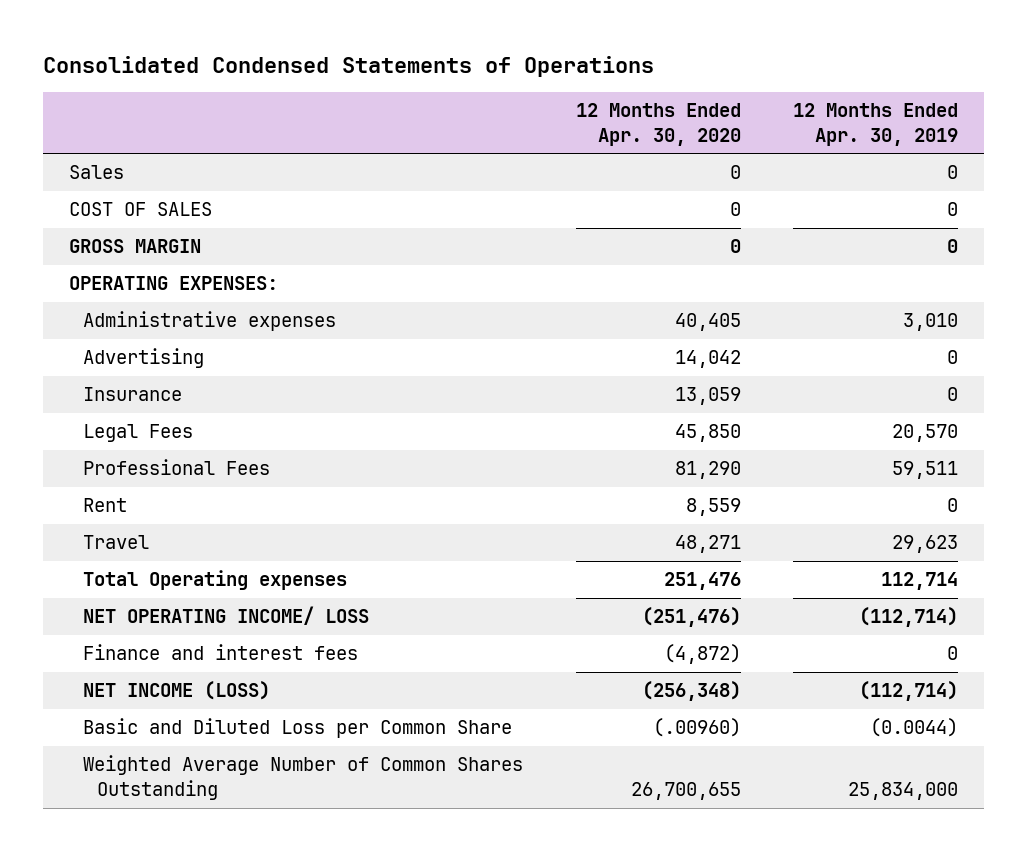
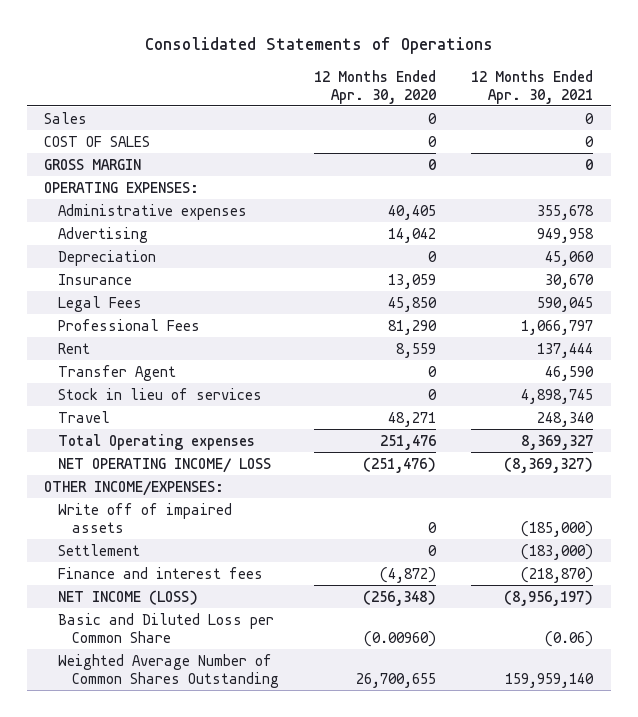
- Consolidated Condensed Statements of Operations
+ Consolidated Statements of Operations
- | 12 Months Ended Apr. 30, 2020 | 12 Months Ended Apr. 30, 2019
+ | 12 Months Ended Apr. 30, 2020 | 12 Months Ended Apr. 30, 2021
+ Depreciation | 0 | 45,060
+ Transfer Agent | 0 | 46,590
+ Stock in lieu of services | 0 | 4,898,745
+ OTHER INCOME/EXPENSES:
+ Write off of impaired assets | 0 | (185,000)
+ Settlement | 0 | (183,000)
- Basic and Diluted Loss per Common Share | (.00960) | (0.0044)
+ Basic and Diluted Loss per Common Share | (0.00960) | (0.06)

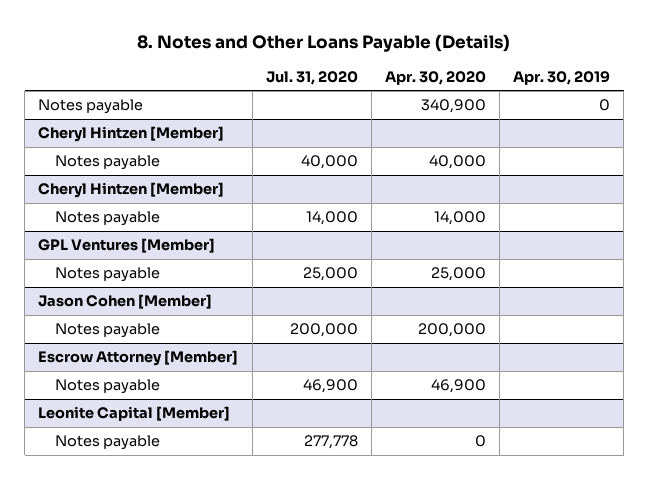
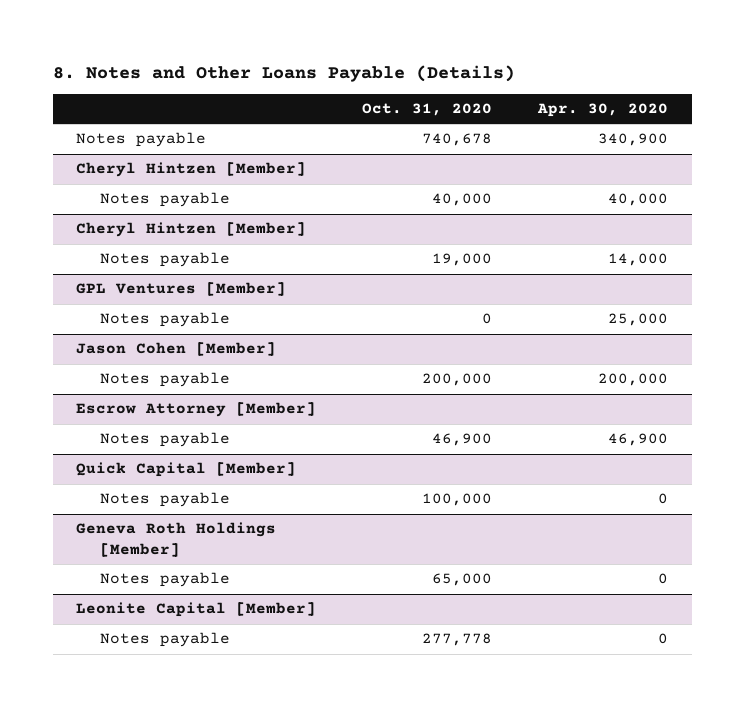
- | Jul. 31, 2020 | Apr. 30, 2020 | Apr. 30, 2019
+ | Oct. 31, 2020 | Apr. 30, 2020
+ Quick Capital [Member]
+ Notes payable | 100,000 | 0
+ Geneva Roth Holdings [Member]
+ Notes payable | 65,000 | 0

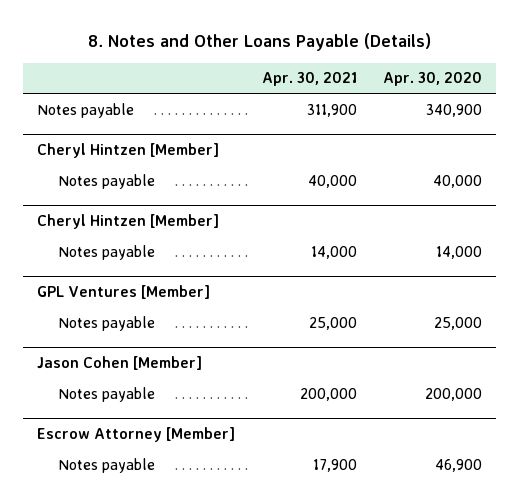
- | Oct. 31, 2020 | Apr. 30, 2020
+ | Apr. 30, 2021 | Apr. 30, 2020
- Quick Capital [Member]
- Notes payable | 100,000 | 0
- Geneva Roth Holdings [Member]
- Notes payable | 65,000 | 0
- Leonite Capital [Member]
- Notes payable | 277,778 | 0

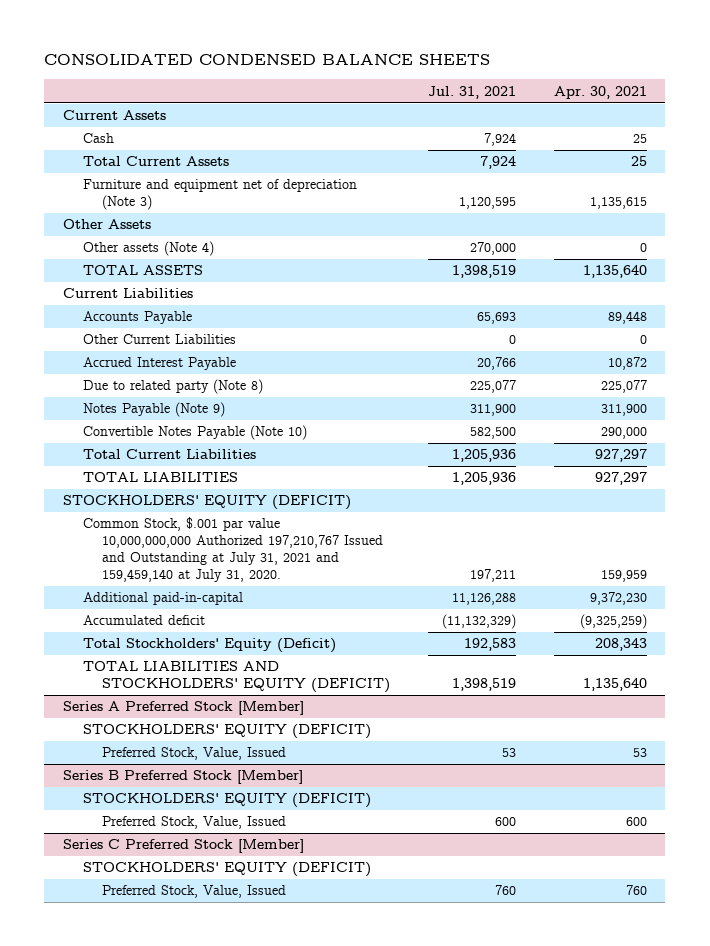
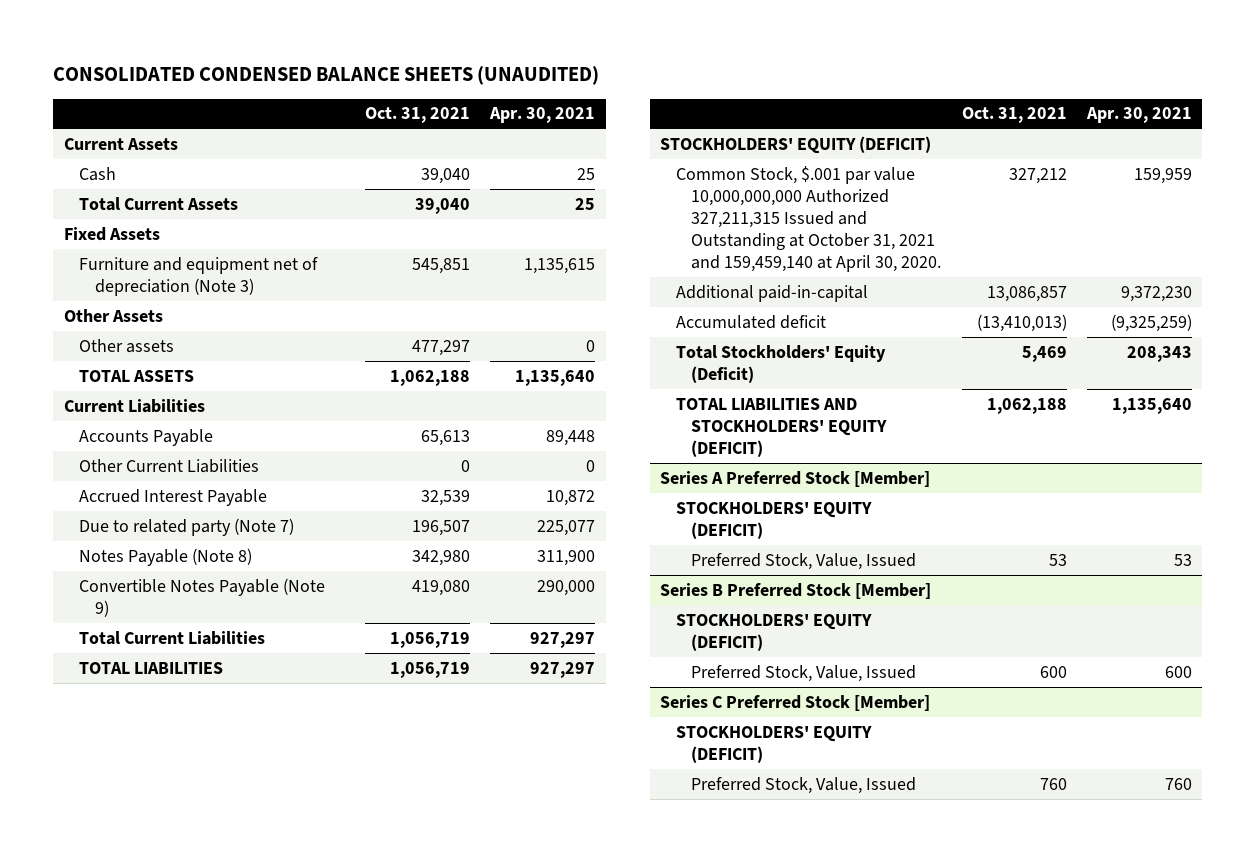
- CONSOLIDATED CONDENSED BALANCE SHEETS
+ CONSOLIDATED CONDENSED BALANCE SHEETS (UNAUDITED)
- | Jul. 31, 2021 | Apr. 30, 2021
+ | Oct. 31, 2021 | Apr. 30, 2021
+ Fixed Assets
- Other assets (Note 4) | 270,000 | 0
+ Other assets | 477,297 | 0
- Due to related party (Note 8) | 225,077 | 225,077
- Notes Payable (Note 9) | 311,900 | 311,900
- Convertible Notes Payable (Note 10) | 582,500 | 290,000
+ Due to related party (Note 7) | 196,507 | 225,077
+ Notes Payable (Note 8) | 342,980 | 311,900
+ Convertible Notes Payable (Note 9) | 419,080 | 290,000
- Common Stock, $.001 par value 10,000,000,000 Authorized 197,210,767 Issued and Outstanding at July 31, 2021 and 159,459,140 at July 31, 2020. | 197,211 | 159,959
+ Common Stock, $.001 par value 10,000,000,000 Authorized 327,211,315 Issued and Outstanding at October 31, 2021 and 159,459,140 at April 30, 2020. | 327,212 | 159,959

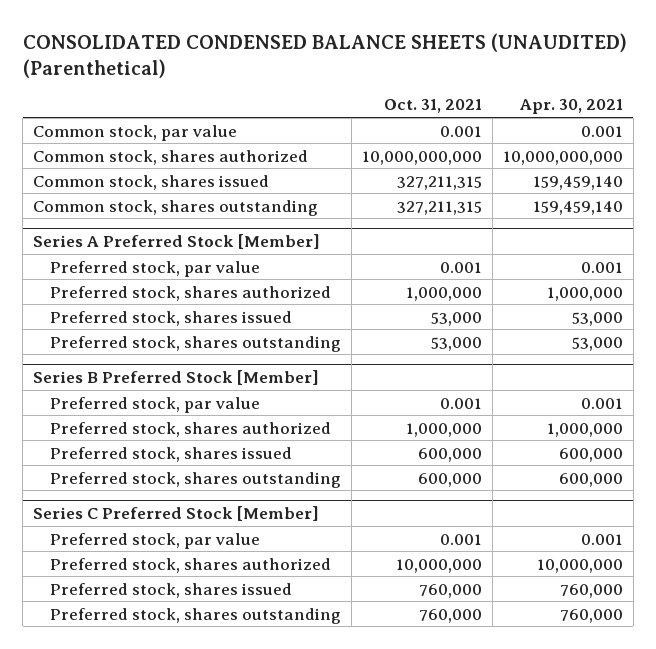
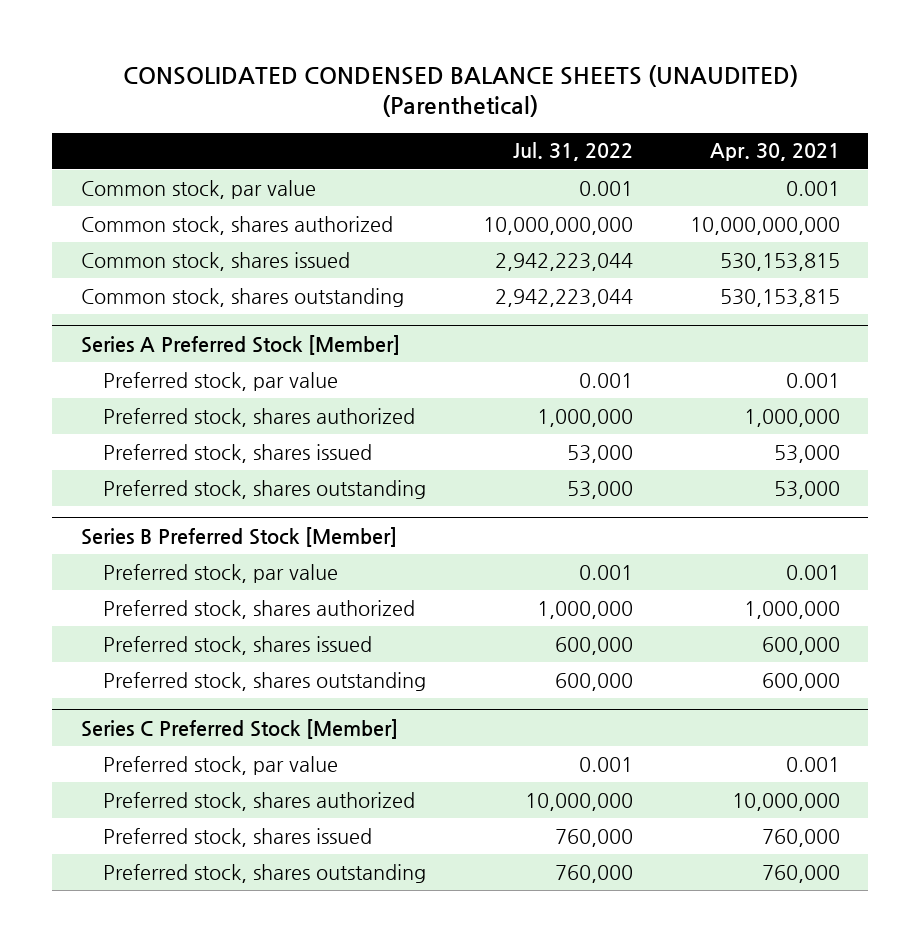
- | Oct. 31, 2021 | Apr. 30, 2021
+ | Jul. 31, 2022 | Apr. 30, 2021
- Common stock, shares issued | 327,211,315 | 159,459,140
- Common stock, shares outstanding | 327,211,315 | 159,459,140
+ Common stock, shares issued | 2,942,223,044 | 530,153,815
+ Common stock, shares outstanding | 2,942,223,044 | 530,153,815

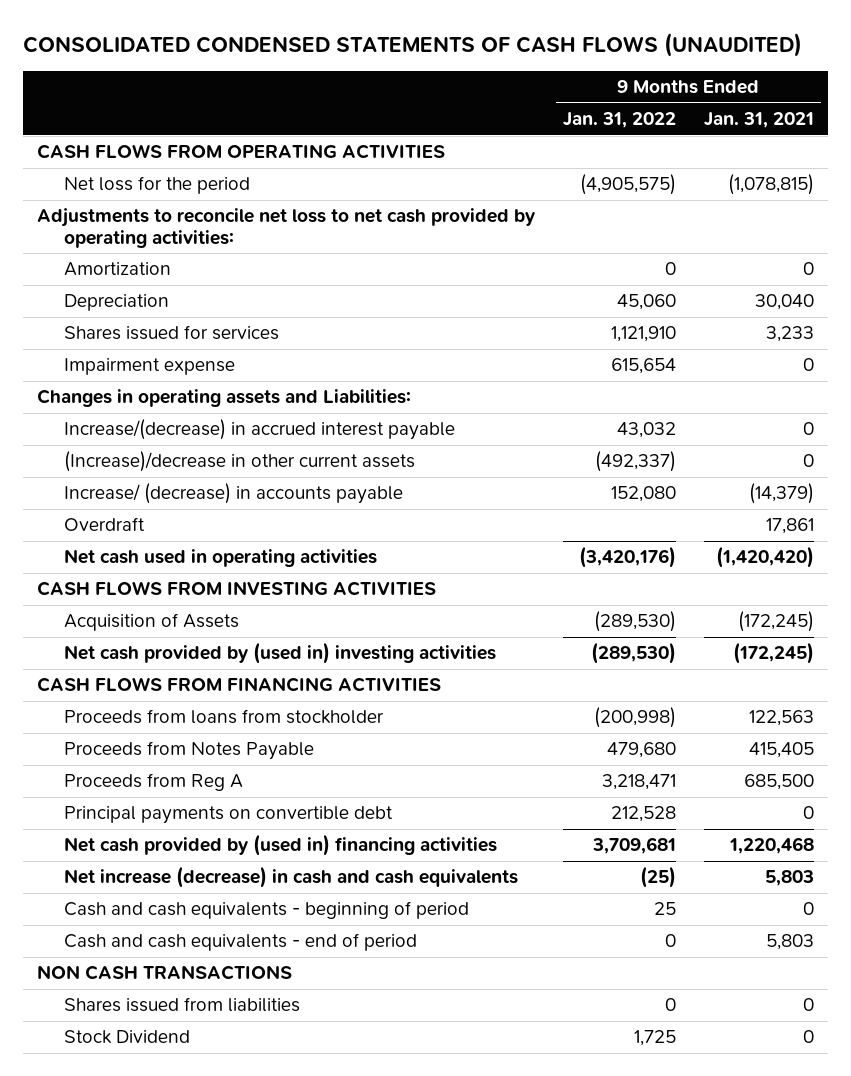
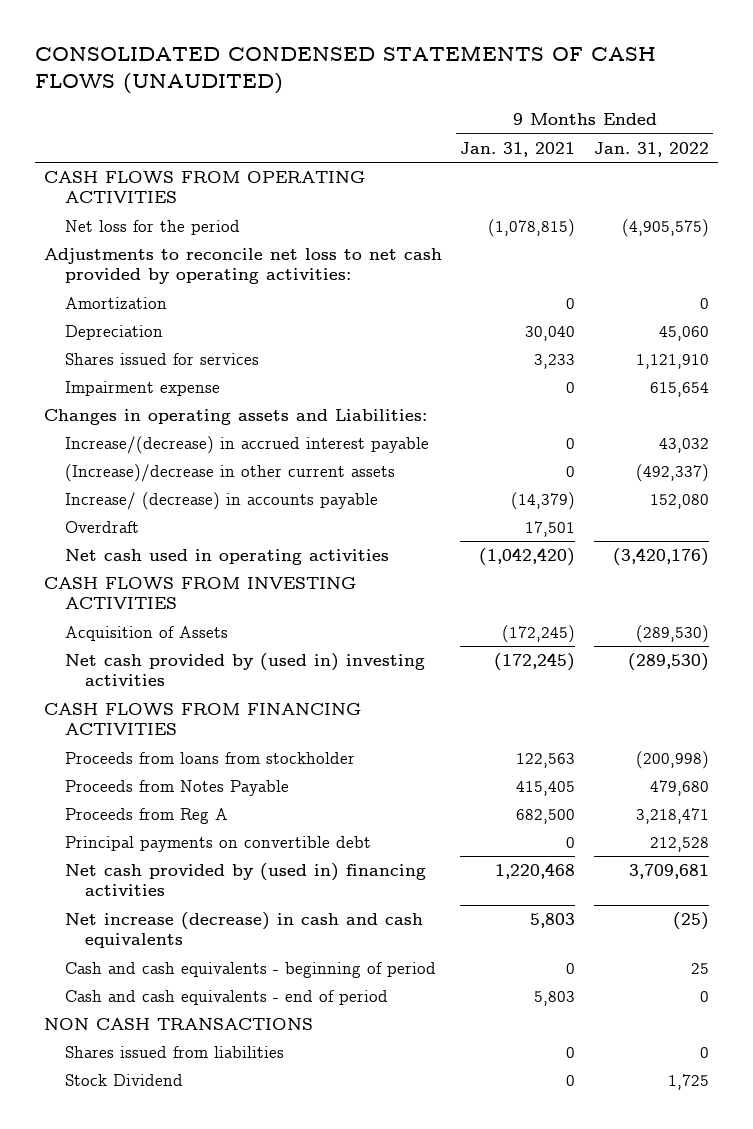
- | 9 Months Ended Jan. 31, 2022 | 9 Months Ended Jan. 31, 2021
+ | 9 Months Ended Jan. 31, 2021 | 9 Months Ended Jan. 31, 2022
- Overdraft | | 17,861
- Net cash used in operating activities | (3,420,176) | (1,420,420)
+ Overdraft | 17,501 |
+ Net cash used in operating activities | (1,042,420) | (3,420,176)
- Proceeds from Reg A | 3,218,471 | 685,500
+ Proceeds from Reg A | 682,500 | 3,218,471

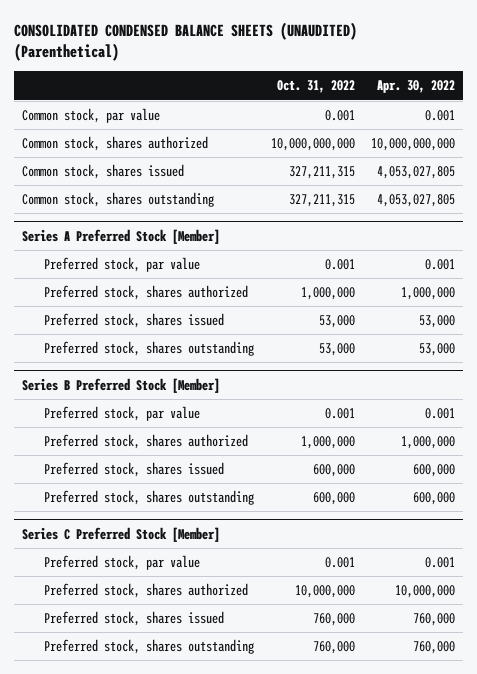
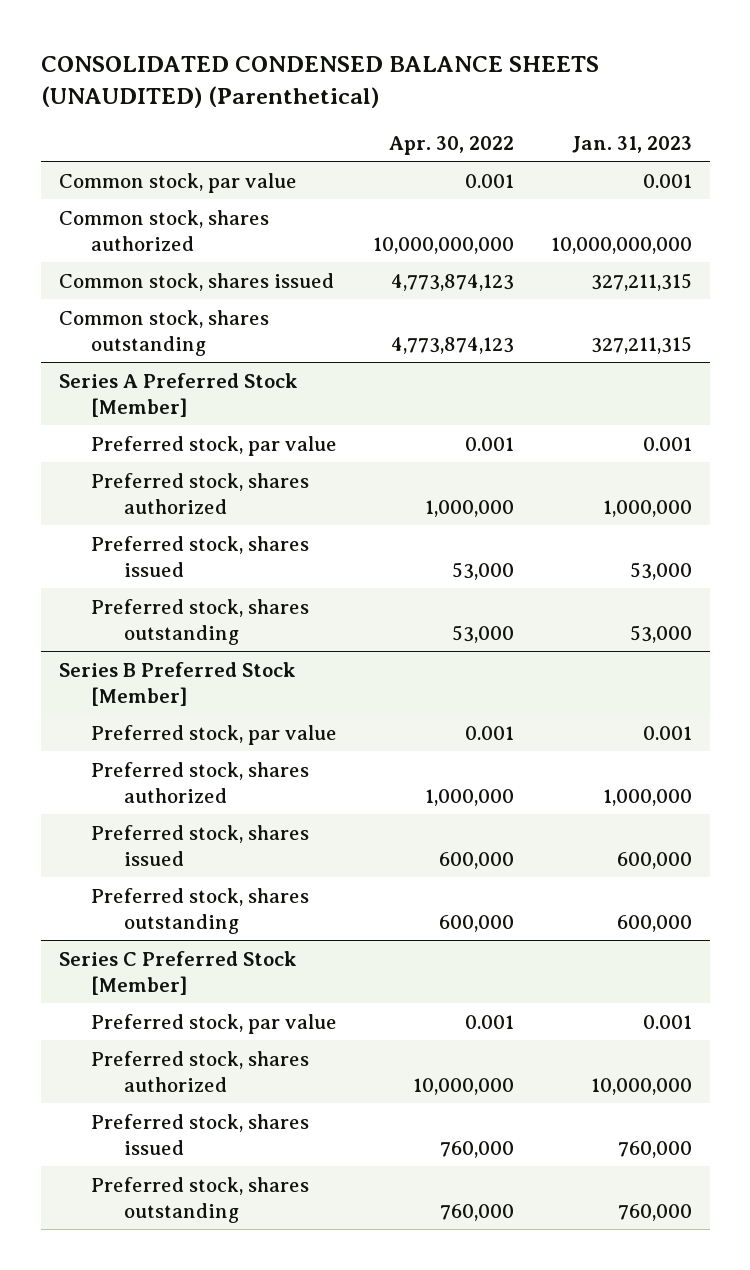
- | Oct. 31, 2022 | Apr. 30, 2022
+ | Apr. 30, 2022 | Jan. 31, 2023
- Common stock, shares issued | 327,211,315 | 4,053,027,805
- Common stock, shares outstanding | 327,211,315 | 4,053,027,805
+ Common stock, shares issued | 4,773,874,123 | 327,211,315
+ Common stock, shares outstanding | 4,773,874,123 | 327,211,315

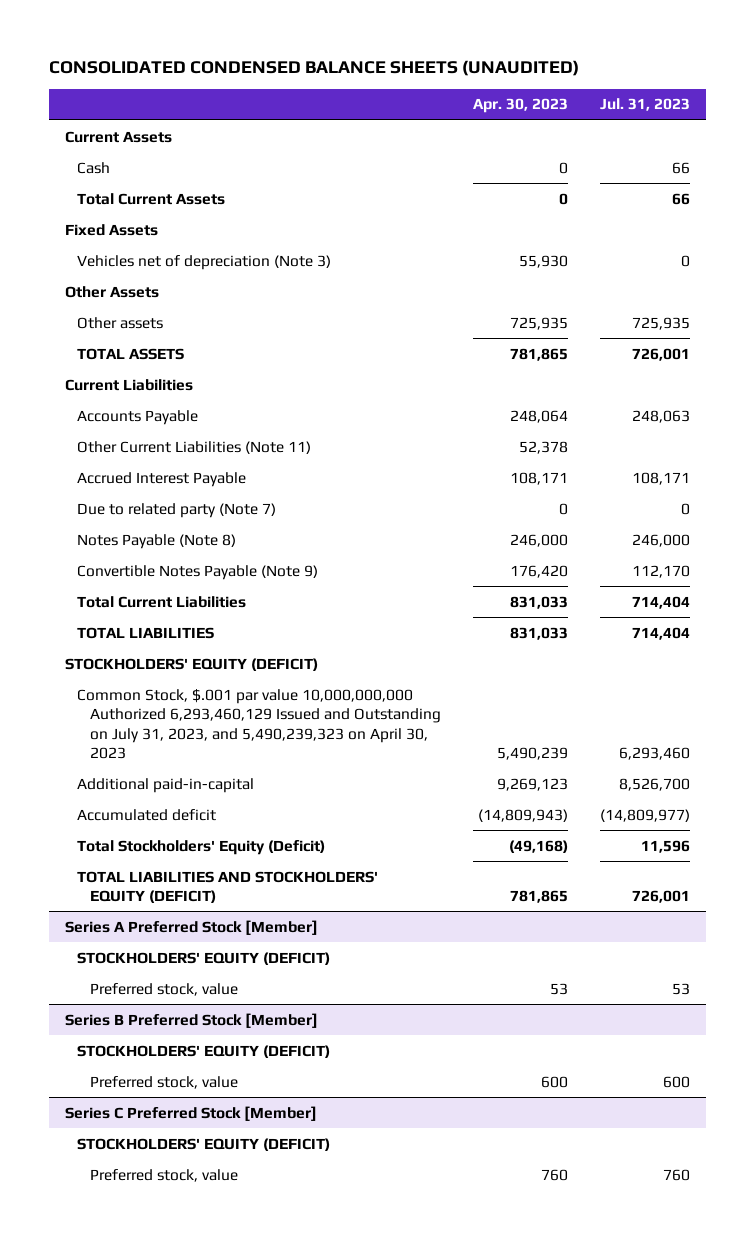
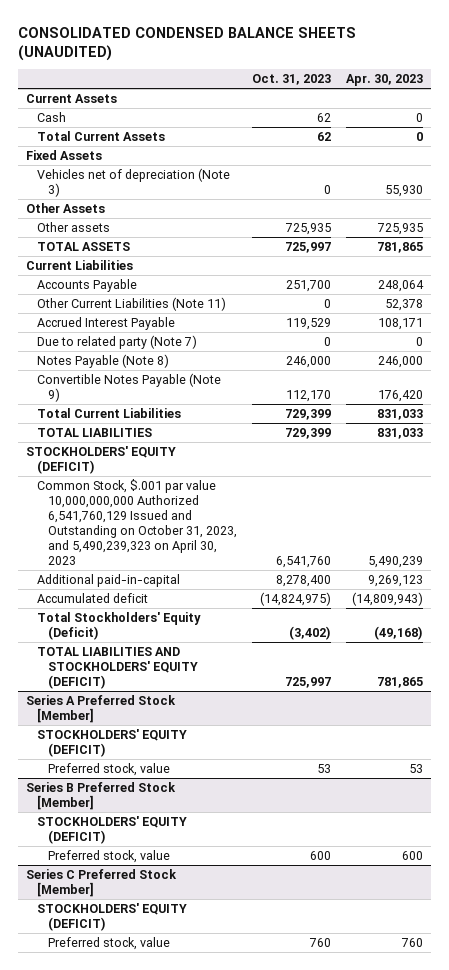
- | Apr. 30, 2023 | Jul. 31, 2023
+ | Oct. 31, 2023 | Apr. 30, 2023
- Common Stock, $.001 par value 10,000,000,000 Authorized 6,293,460,129 Issued and Outstanding on July 31, 2023, and 5,490,239,323 on April 30, 2023 | 5,490,239 | 6,293,460
+ Common Stock, $.001 par value 10,000,000,000 Authorized 6,541,760,129 Issued and Outstanding on October 31, 2023, and 5,490,239,323 on April 30, 2023 | 6,541,760 | 5,490,239

